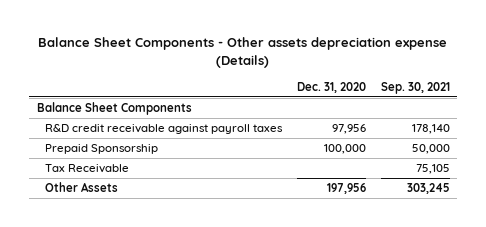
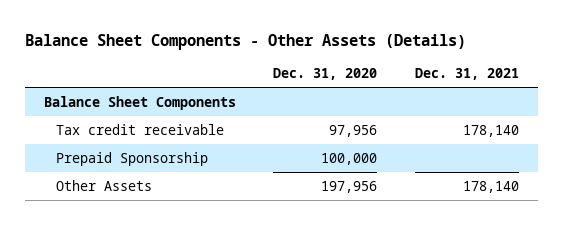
- Balance Sheet Components - Other assets depreciation expense (Details)
+ Balance Sheet Components - Other Assets (Details)
- | Dec. 31, 2020 | Sep. 30, 2021
+ | Dec. 31, 2020 | Dec. 31, 2021
- R&D credit receivable against payroll taxes | 97,956 | 178,140
+ Tax credit receivable | 97,956 | 178,140
- Tax Receivable | | 75,105

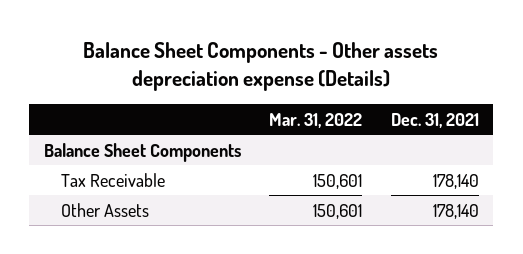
- Balance Sheet Components - Other Assets (Details)
+ Balance Sheet Components - Other assets depreciation expense (Details)
- | Dec. 31, 2020 | Dec. 31, 2021
+ | Mar. 31, 2022 | Dec. 31, 2021
- Tax credit receivable | 97,956 | 178,140
- Prepaid Sponsorship | 100,000 |
+ Tax Receivable | 150,601 | 178,140

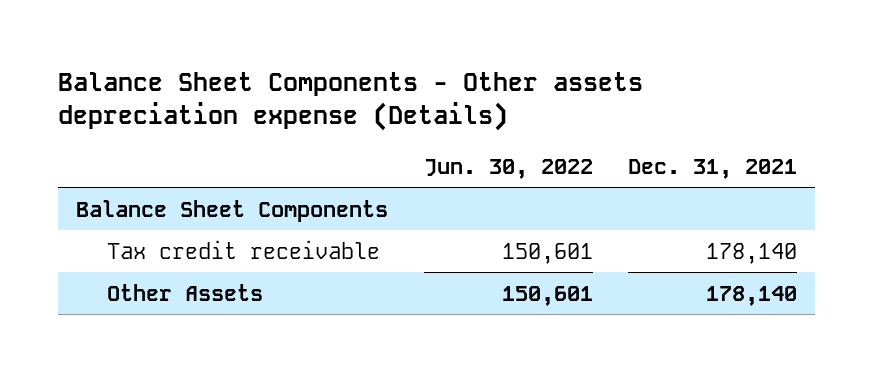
- | Mar. 31, 2022 | Dec. 31, 2021
+ | Jun. 30, 2022 | Dec. 31, 2021
- Tax Receivable | 150,601 | 178,140
+ Tax credit receivable | 150,601 | 178,140

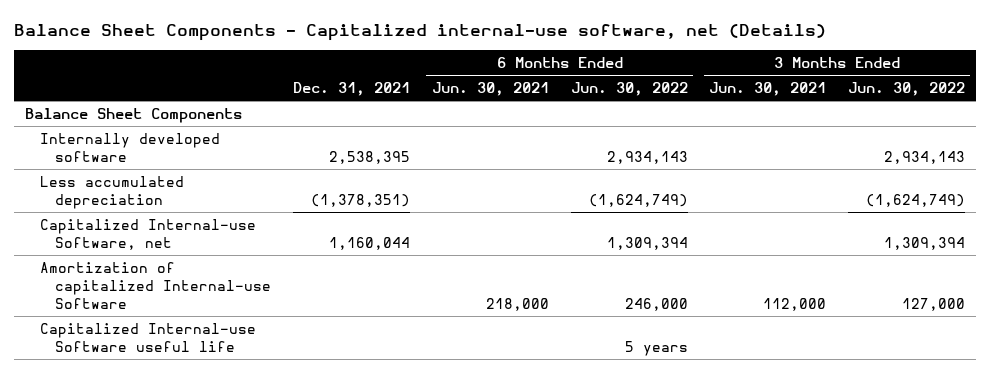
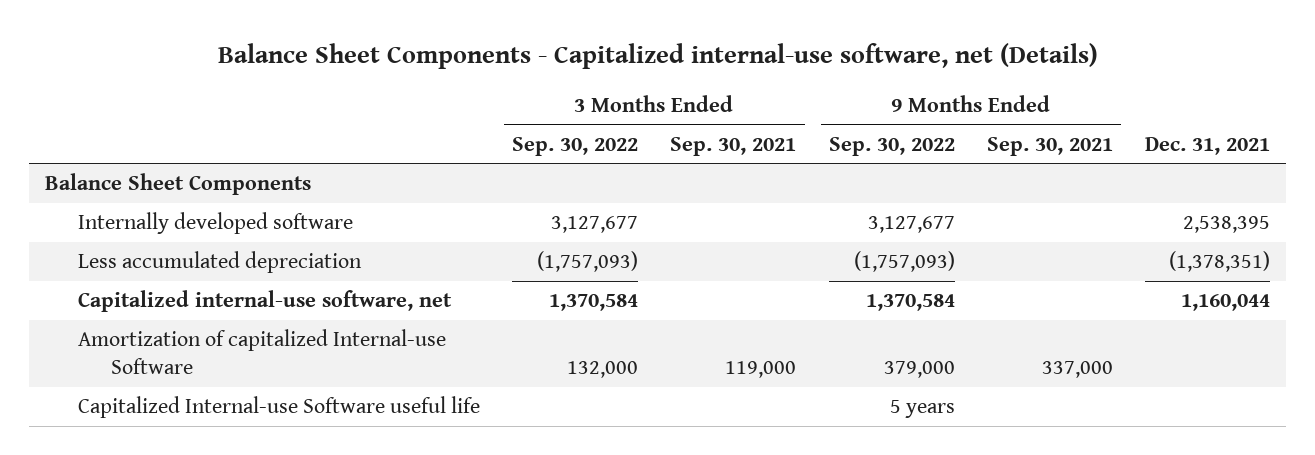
- | Dec. 31, 2021 | 6 Months Ended Jun. 30, 2021 | 6 Months Ended Jun. 30, 2022 | 3 Months Ended Jun. 30, 2021 | 3 Months Ended Jun. 30, 2022
+ | 3 Months Ended Sep. 30, 2022 | 3 Months Ended Sep. 30, 2021 | 9 Months Ended Sep. 30, 2022 | 9 Months Ended Sep. 30, 2021 | Dec. 31, 2021
- Capitalized Internal-use Software, net | 1,160,044 | | 1,309,394 | | 1,309,394
+ Capitalized internal-use software, net | 1,370,584 | | 1,370,584 | | 1,160,044

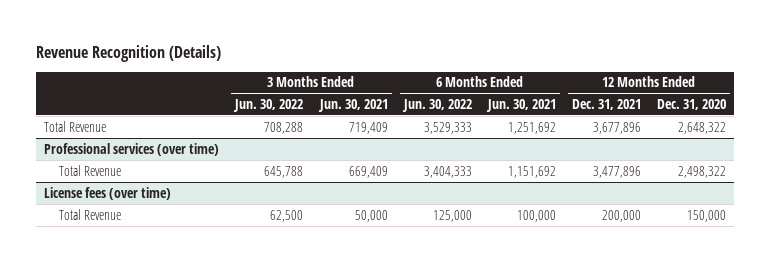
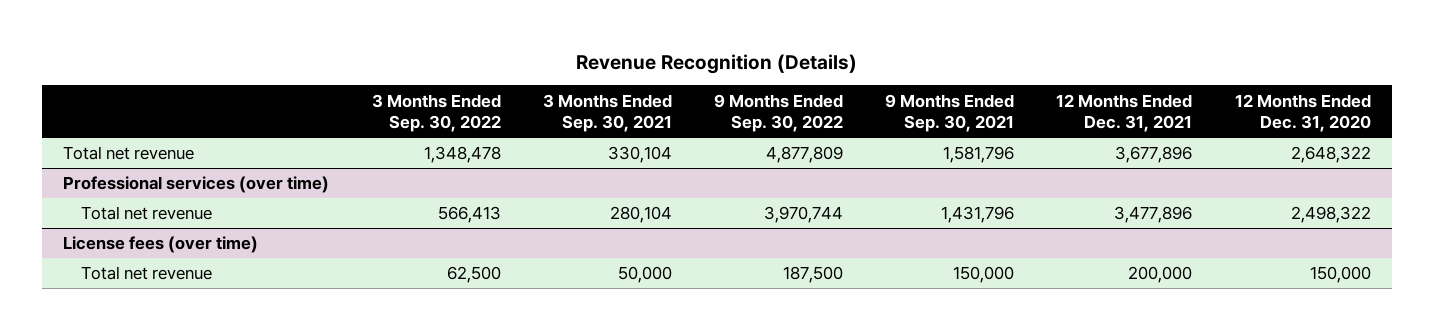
- | 3 Months Ended Jun. 30, 2022 | 3 Months Ended Jun. 30, 2021 | 6 Months Ended Jun. 30, 2022 | 6 Months Ended Jun. 30, 2021 | 12 Months Ended Dec. 31, 2021 | 12 Months Ended Dec. 31, 2020
+ | 3 Months Ended Sep. 30, 2022 | 3 Months Ended Sep. 30, 2021 | 9 Months Ended Sep. 30, 2022 | 9 Months Ended Sep. 30, 2021 | 12 Months Ended Dec. 31, 2021 | 12 Months Ended Dec. 31, 2020
- Total Revenue | 708,288 | 719,409 | 3,529,333 | 1,251,692 | 3,677,896 | 2,648,322
+ Total net revenue | 1,348,478 | 330,104 | 4,877,809 | 1,581,796 | 3,677,896 | 2,648,322
@ Professional services (over time)
- Total Revenue | 645,788 | 669,409 | 3,404,333 | 1,151,692 | 3,477,896 | 2,498,322
+ Total net revenue | 566,413 | 280,104 | 3,970,744 | 1,431,796 | 3,477,896 | 2,498,322
@ License fees (over time)
- Total Revenue | 62,500 | 50,000 | 125,000 | 100,000 | 200,000 | 150,000
+ Total net revenue | 62,500 | 50,000 | 187,500 | 150,000 | 200,000 | 150,000

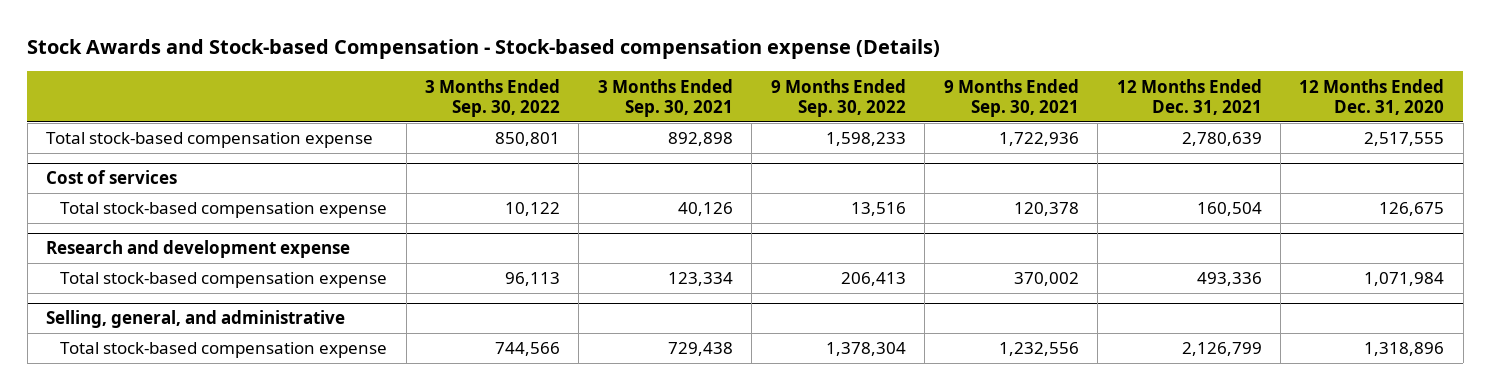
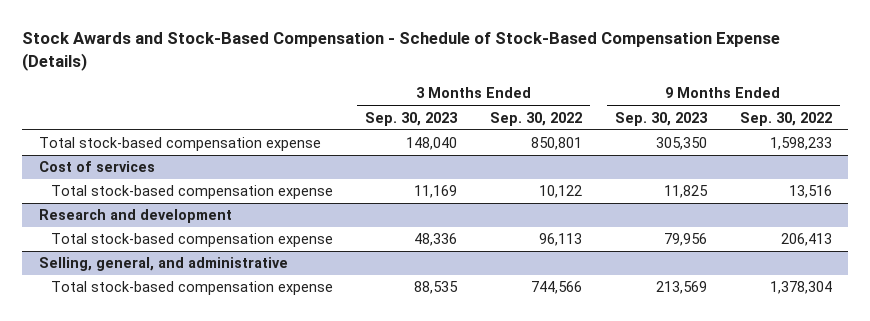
- Stock Awards and Stock-based Compensation - Stock-based compensation expense (Details)
+ Stock Awards and Stock-Based Compensation - Schedule of Stock-Based Compensation Expense (Details)
- | 3 Months Ended Sep. 30, 2022 | 3 Months Ended Sep. 30, 2021 | 9 Months Ended Sep. 30, 2022 | 9 Months Ended Sep. 30, 2021 | 12 Months Ended Dec. 31, 2021 | 12 Months Ended Dec. 31, 2020
+ | 3 Months Ended Sep. 30, 2023 | 3 Months Ended Sep. 30, 2022 | 9 Months Ended Sep. 30, 2023 | 9 Months Ended Sep. 30, 2022
- Research and development expense
+ Research and development

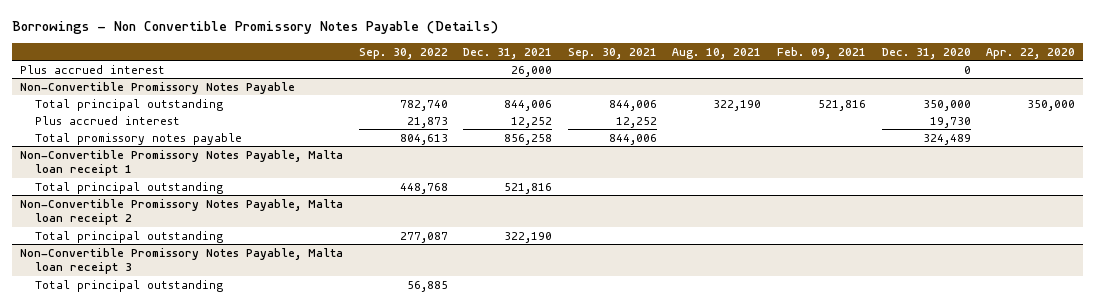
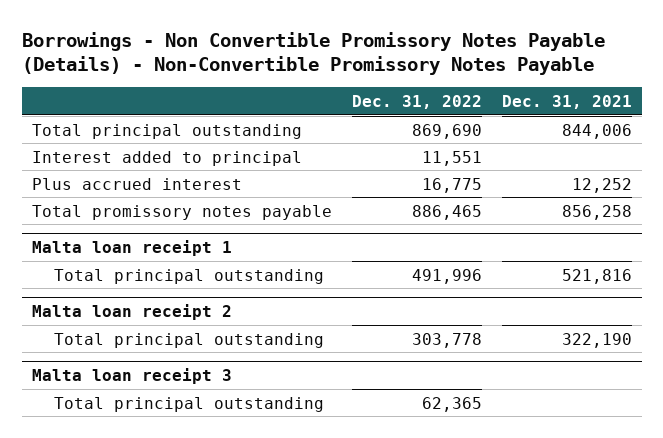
- Borrowings - Non Convertible Promissory Notes Payable (Details)
+ Borrowings - Non Convertible Promissory Notes Payable (Details) - Non-Convertible Promissory Notes Payable
- | Sep. 30, 2022 | Dec. 31, 2021 | Sep. 30, 2021 | Aug. 10, 2021 | Feb. 09, 2021 | Dec. 31, 2020 | Apr. 22, 2020
+ | Dec. 31, 2022 | Dec. 31, 2021
- Plus accrued interest | | 26,000 | | | | 0 |
- Non-Convertible Promissory Notes Payable
+ Interest added to principal | 11,551 |
- Non-Convertible Promissory Notes Payable, Malta loan receipt 1
+ Malta loan receipt 1
- Non-Convertible Promissory Notes Payable, Malta loan receipt 2
+ Malta loan receipt 2
- Non-Convertible Promissory Notes Payable, Malta loan receipt 3
+ Malta loan receipt 3

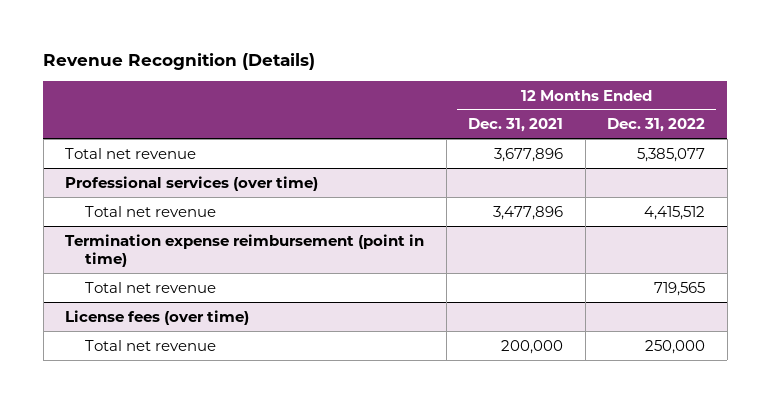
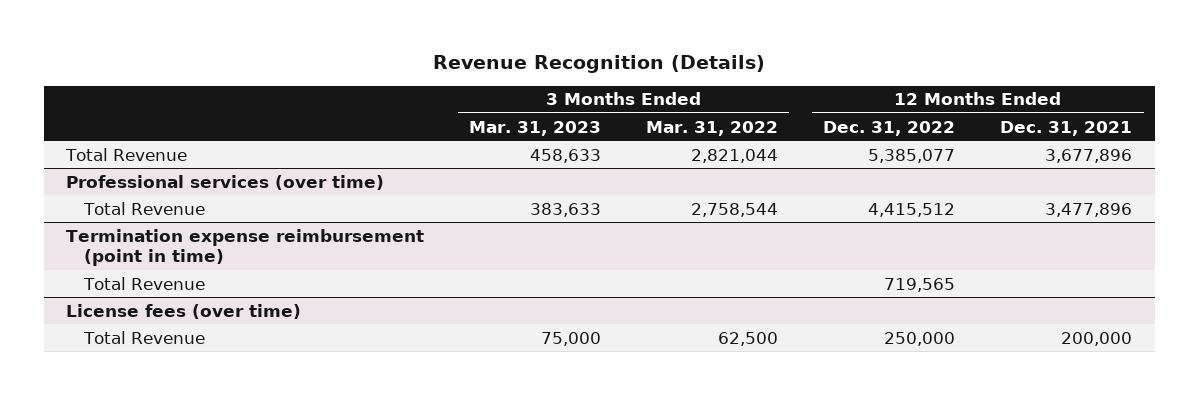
- | 12 Months Ended Dec. 31, 2021 | 12 Months Ended Dec. 31, 2022
+ | 3 Months Ended Mar. 31, 2023 | 3 Months Ended Mar. 31, 2022 | 12 Months Ended Dec. 31, 2022 | 12 Months Ended Dec. 31, 2021
- Total net revenue | 3,677,896 | 5,385,077
+ Total Revenue | 458,633 | 2,821,044 | 5,385,077 | 3,677,896
@ Professional services (over time)
- Total net revenue | 3,477,896 | 4,415,512
+ Total Revenue | 383,633 | 2,758,544 | 4,415,512 | 3,477,896
@ Termination expense reimbursement (point in time)
- Total net revenue | | 719,565
+ Total Revenue | | | 719,565 |
@ License fees (over time)
- Total net revenue | 200,000 | 250,000
+ Total Revenue | 75,000 | 62,500 | 250,000 | 200,000

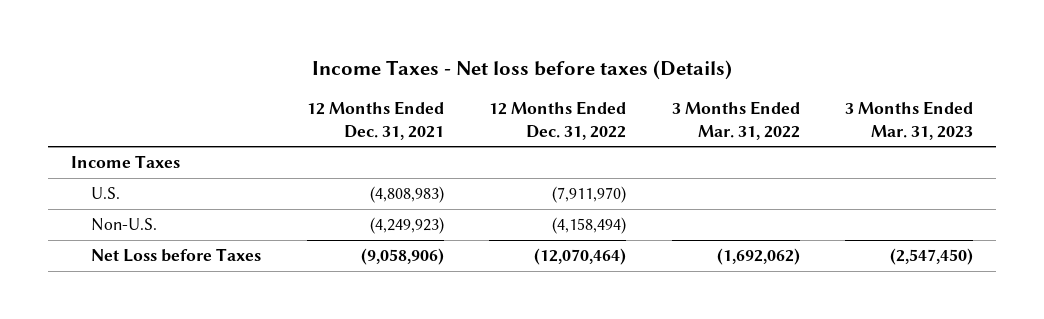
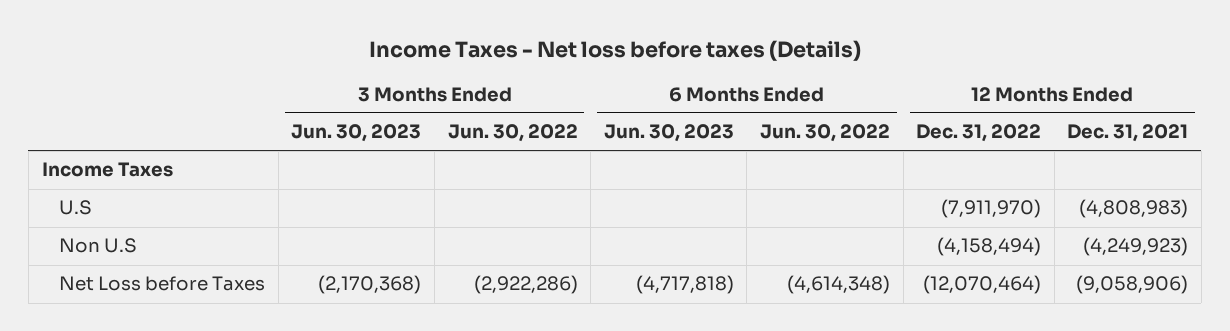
- | 12 Months Ended Dec. 31, 2021 | 12 Months Ended Dec. 31, 2022 | 3 Months Ended Mar. 31, 2022 | 3 Months Ended Mar. 31, 2023
+ | 3 Months Ended Jun. 30, 2023 | 3 Months Ended Jun. 30, 2022 | 6 Months Ended Jun. 30, 2023 | 6 Months Ended Jun. 30, 2022 | 12 Months Ended Dec. 31, 2022 | 12 Months Ended Dec. 31, 2021
- U.S. | (4,808,983) | (7,911,970) | |
- Non-U.S. | (4,249,923) | (4,158,494) | |
+ U.S | | | | | (7,911,970) | (4,808,983)
+ Non U.S | | | | | (4,158,494) | (4,249,923)

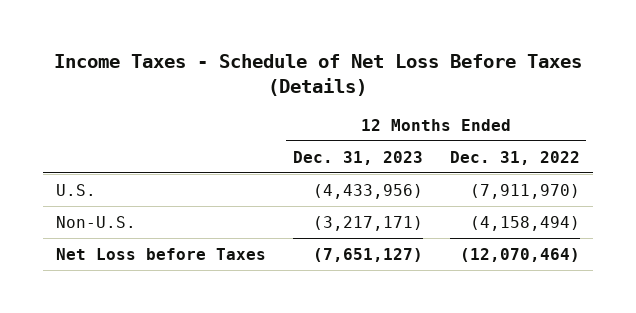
- Income Taxes - Net loss before taxes (Details)
+ Income Taxes - Schedule of Net Loss Before Taxes (Details)
- | 3 Months Ended Jun. 30, 2023 | 3 Months Ended Jun. 30, 2022 | 6 Months Ended Jun. 30, 2023 | 6 Months Ended Jun. 30, 2022 | 12 Months Ended Dec. 31, 2022 | 12 Months Ended Dec. 31, 2021
+ | 12 Months Ended Dec. 31, 2023 | 12 Months Ended Dec. 31, 2022
- Income Taxes
- U.S | | | | | (7,911,970) | (4,808,983)
- Non U.S | | | | | (4,158,494) | (4,249,923)
+ U.S. | (4,433,956) | (7,911,970)
+ Non-U.S. | (3,217,171) | (4,158,494)

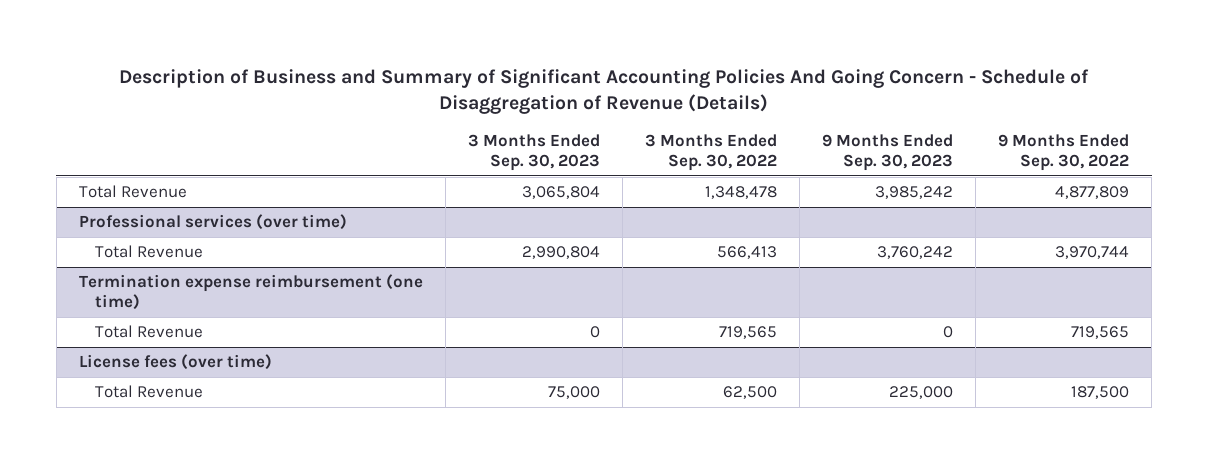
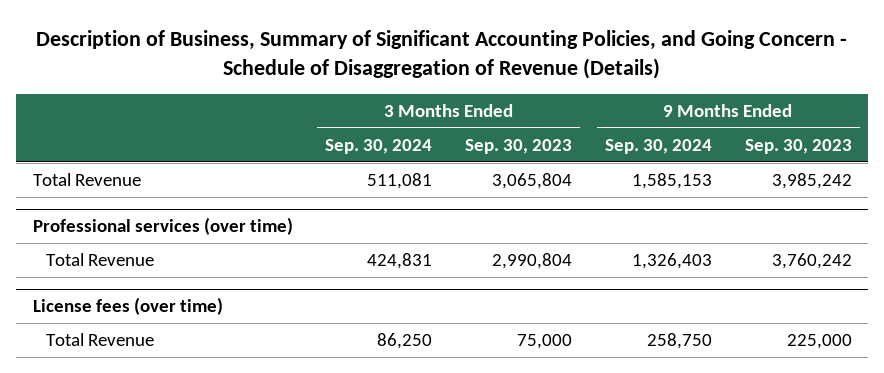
- Description of Business and Summary of Significant Accounting Policies And Going Concern - Schedule of Disaggregation of Revenue (Details)
+ Description of Business, Summary of Significant Accounting Policies, and Going Concern - Schedule of Disaggregation of Revenue (Details)
- | 3 Months Ended Sep. 30, 2023 | 3 Months Ended Sep. 30, 2022 | 9 Months Ended Sep. 30, 2023 | 9 Months Ended Sep. 30, 2022
+ | 3 Months Ended Sep. 30, 2024 | 3 Months Ended Sep. 30, 2023 | 9 Months Ended Sep. 30, 2024 | 9 Months Ended Sep. 30, 2023
- Termination expense reimbursement (one time)
- Total Revenue | 0 | 719,565 | 0 | 719,565

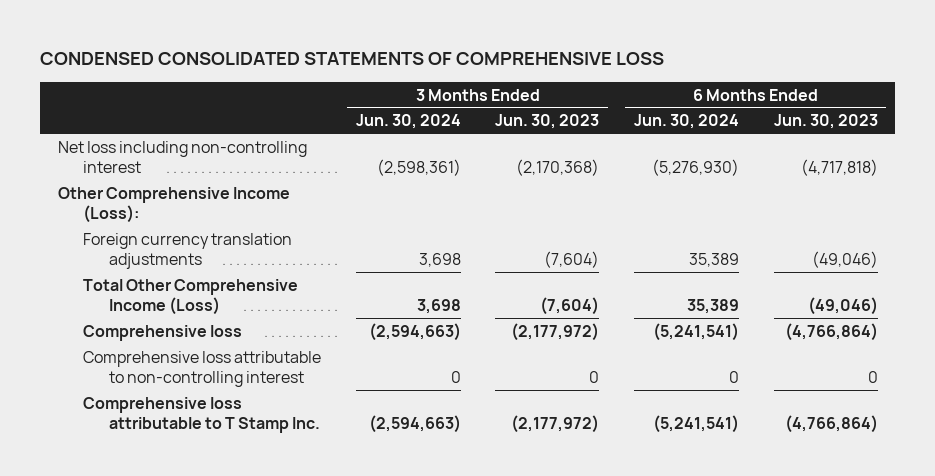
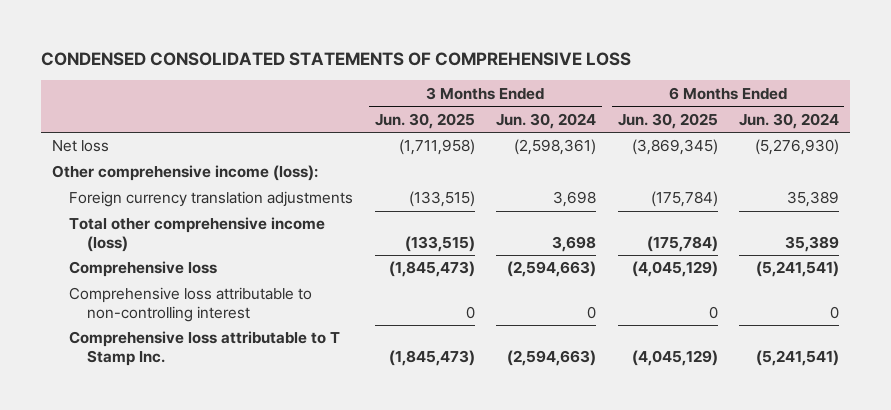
- | 3 Months Ended Jun. 30, 2024 | 3 Months Ended Jun. 30, 2023 | 6 Months Ended Jun. 30, 2024 | 6 Months Ended Jun. 30, 2023
+ | 3 Months Ended Jun. 30, 2025 | 3 Months Ended Jun. 30, 2024 | 6 Months Ended Jun. 30, 2025 | 6 Months Ended Jun. 30, 2024
- Net loss including non-controlling interest | (2,598,361) | (2,170,368) | (5,276,930) | (4,717,818)
- Other Comprehensive Income (Loss):
+ Net loss | (1,711,958) | (2,598,361) | (3,869,345) | (5,276,930)
+ Other comprehensive income (loss):
- Total Other Comprehensive Income (Loss) | 3,698 | (7,604) | 35,389 | (49,046)
+ Total other comprehensive income (loss) | (133,515) | 3,698 | (175,784) | 35,389

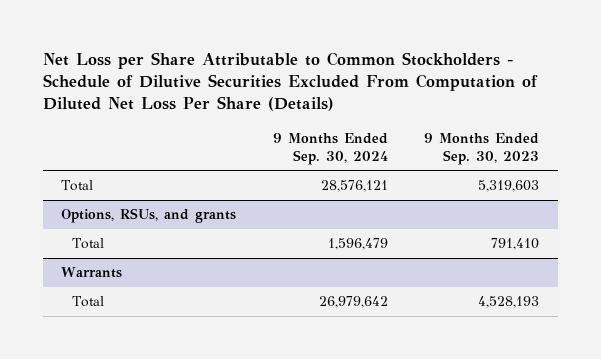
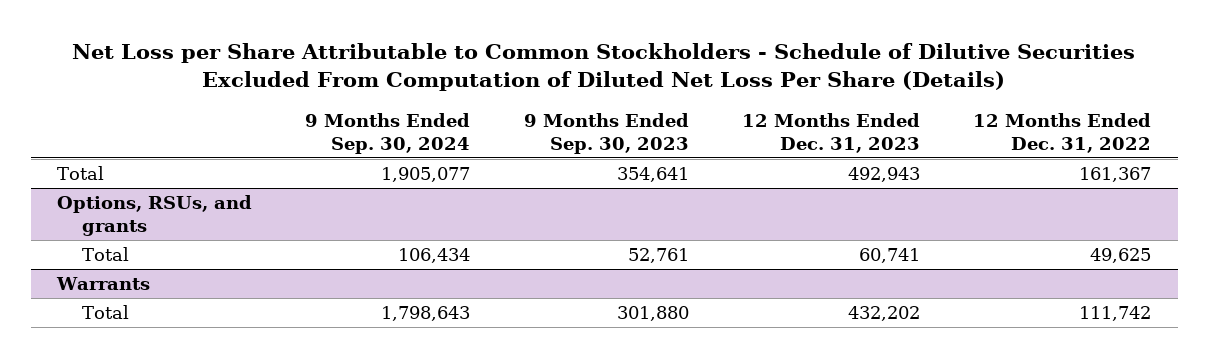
- | 9 Months Ended Sep. 30, 2024 | 9 Months Ended Sep. 30, 2023
+ | 9 Months Ended Sep. 30, 2024 | 9 Months Ended Sep. 30, 2023 | 12 Months Ended Dec. 31, 2023 | 12 Months Ended Dec. 31, 2022
- Total | 28,576,121 | 5,319,603
+ Total | 1,905,077 | 354,641 | 492,943 | 161,367
@ Options, RSUs, and grants
- Total | 1,596,479 | 791,410
+ Total | 106,434 | 52,761 | 60,741 | 49,625
@ Warrants
- Total | 26,979,642 | 4,528,193
+ Total | 1,798,643 | 301,880 | 432,202 | 111,742

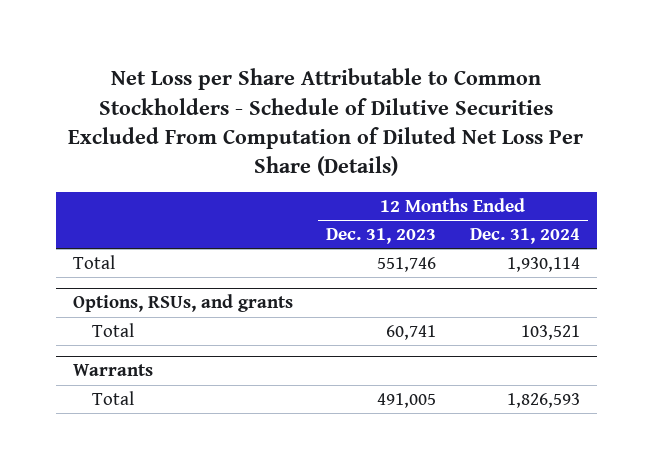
- | 9 Months Ended Sep. 30, 2024 | 9 Months Ended Sep. 30, 2023 | 12 Months Ended Dec. 31, 2023 | 12 Months Ended Dec. 31, 2022
+ | 12 Months Ended Dec. 31, 2023 | 12 Months Ended Dec. 31, 2024
- Total | 1,905,077 | 354,641 | 492,943 | 161,367
+ Total | 551,746 | 1,930,114
@ Warrants
- Total | 1,798,643 | 301,880 | 432,202 | 111,742
+ Total | 491,005 | 1,826,593

